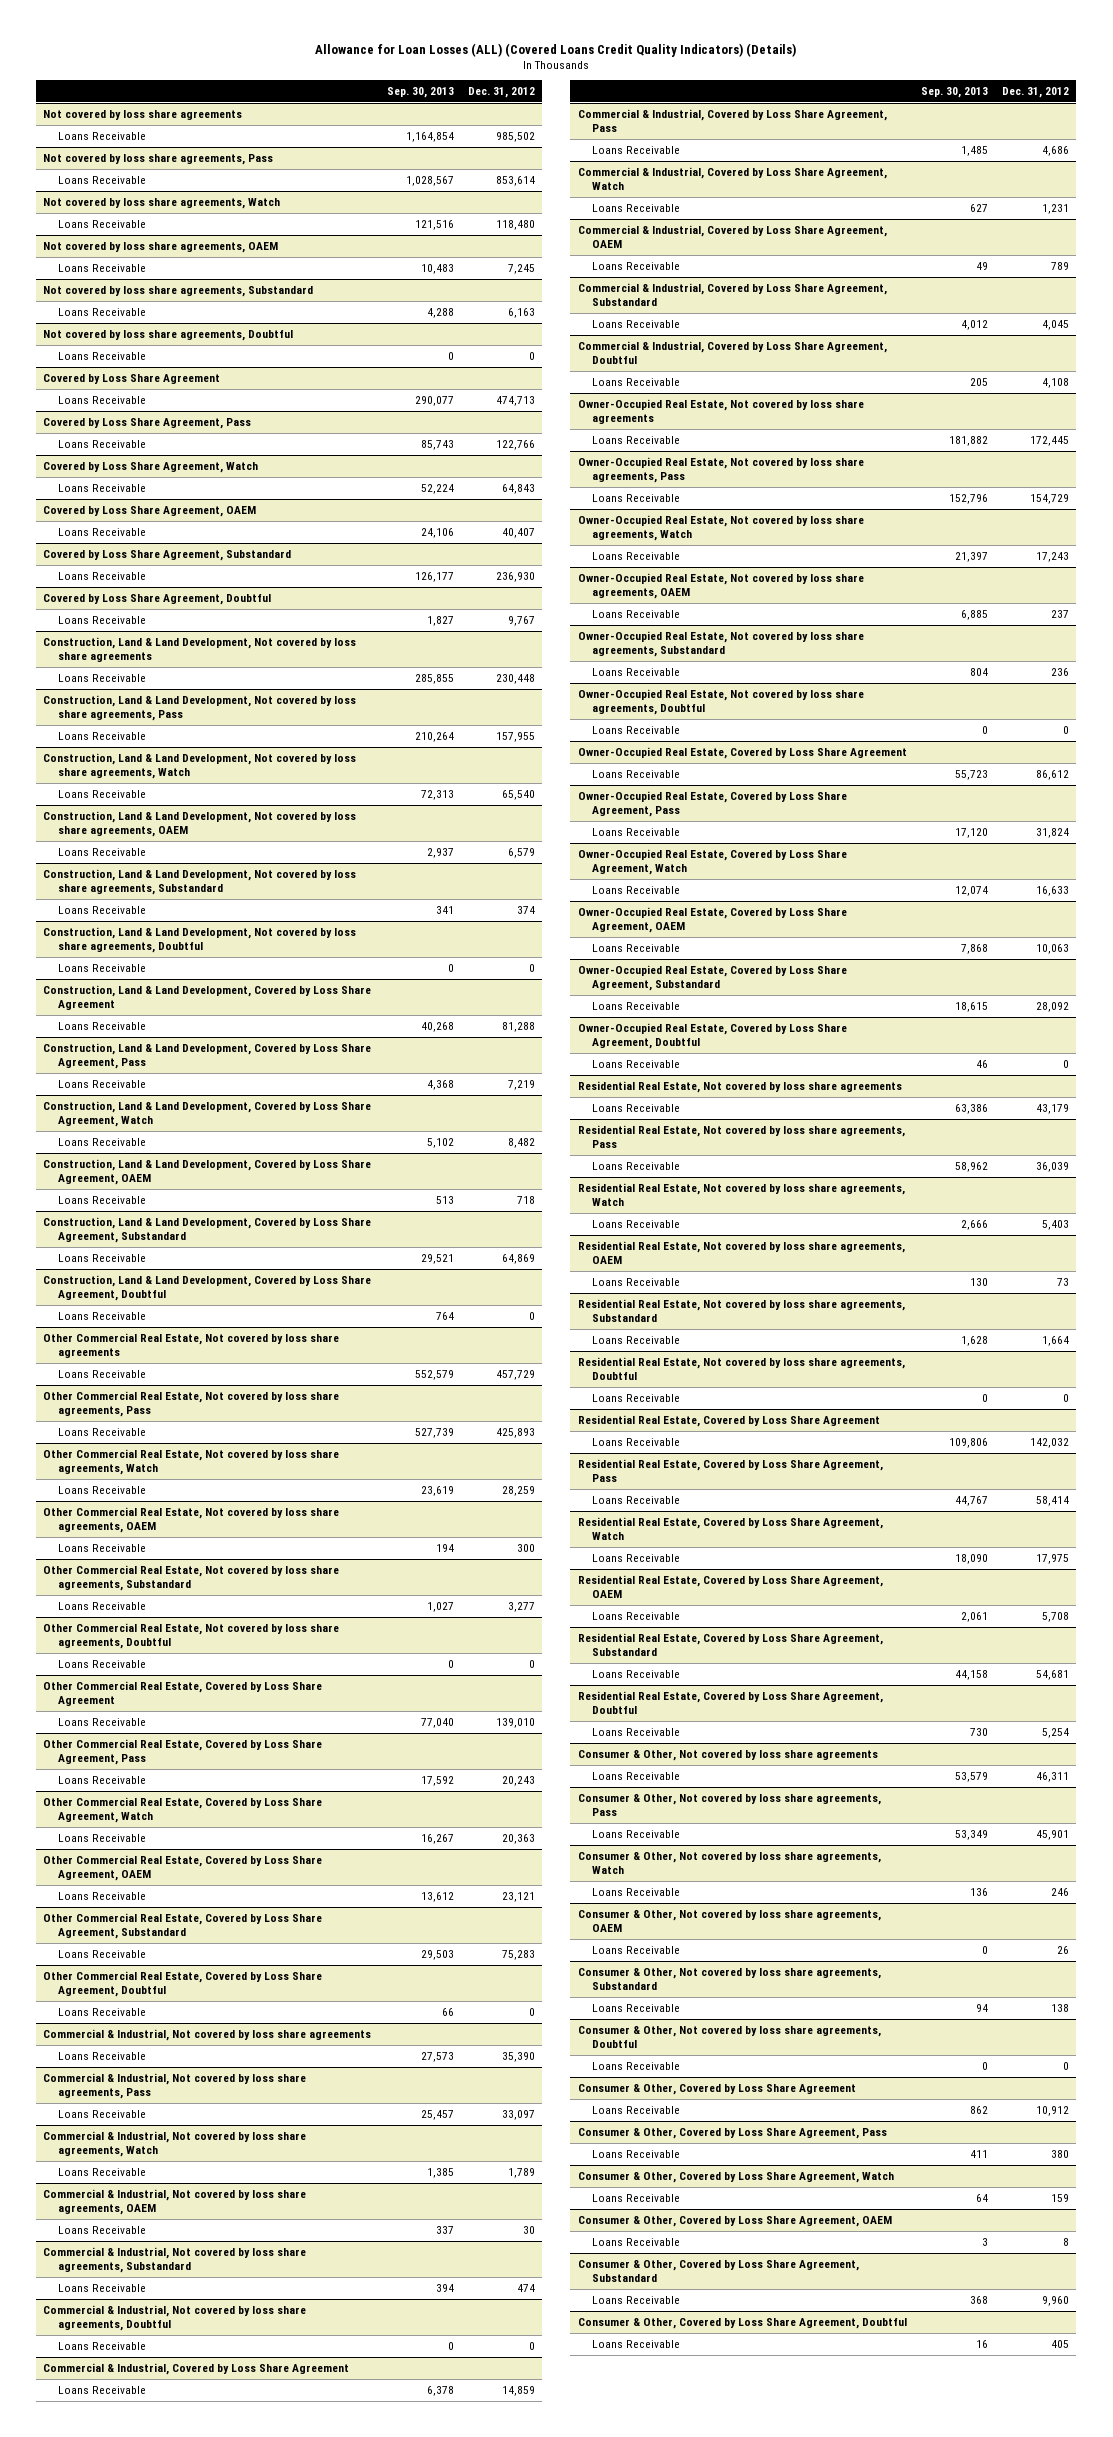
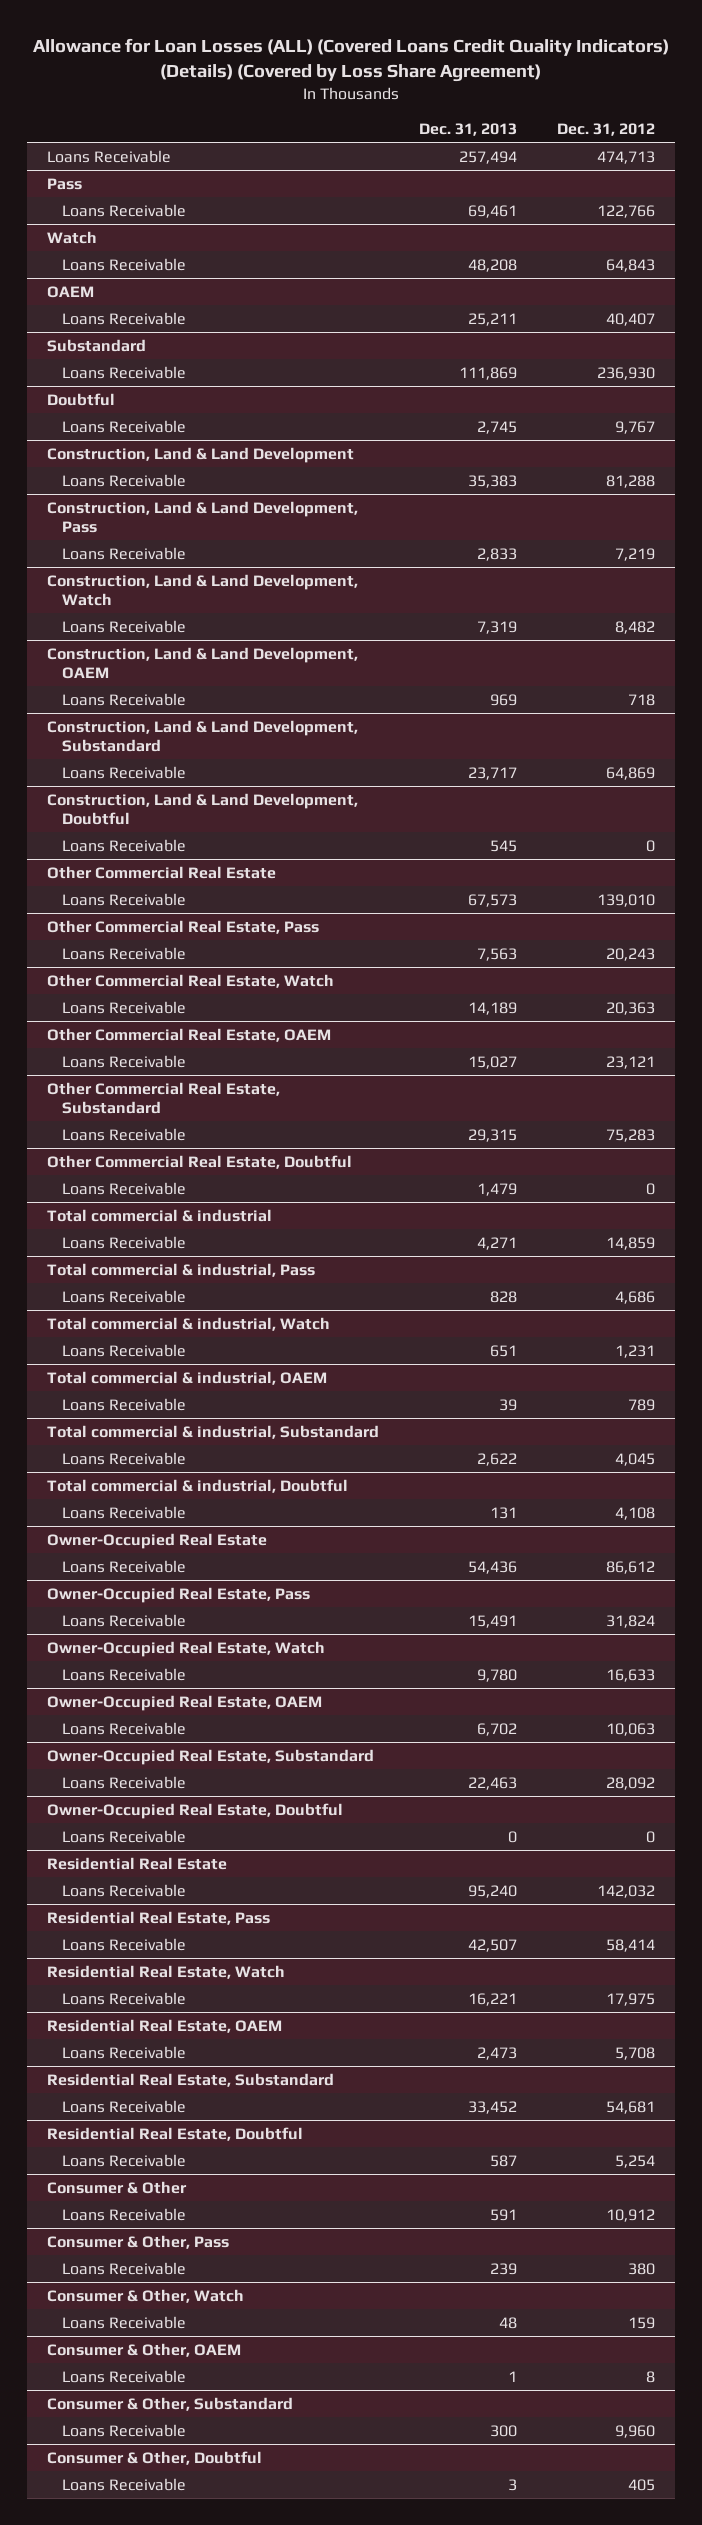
- Allowance for Loan Losses (ALL) (Covered Loans Credit Quality Indicators) (Details)
+ Allowance for Loan Losses (ALL) (Covered Loans Credit Quality Indicators) (Details) (Covered by Loss Share Agreement)
- | Sep. 30, 2013 | Dec. 31, 2012
+ | Dec. 31, 2013 | Dec. 31, 2012
- Not covered by loss share agreements
- Loans Receivable | 1,164,854 | 985,502
- Not covered by loss share agreements, Pass
- Loans Receivable | 1,028,567 | 853,614
- Not covered by loss share agreements, Watch
- Loans Receivable | 121,516 | 118,480
- Not covered by loss share agreements, OAEM
- Loans Receivable | 10,483 | 7,245
- Not covered by loss share agreements, Substandard
- Loans Receivable | 4,288 | 6,163
- Not covered by loss share agreements, Doubtful
- Loans Receivable | 0 | 0
- Covered by Loss Share Agreement
- Covered by Loss Share Agreement, Pass
+ Pass
- Covered by Loss Share Agreement, Watch
+ Watch
- Covered by Loss Share Agreement, OAEM
+ OAEM
- Covered by Loss Share Agreement, Substandard
+ Substandard
- Covered by Loss Share Agreement, Doubtful
+ Doubtful
- Construction, Land & Land Development, Not covered by loss share agreements
- Loans Receivable | 285,855 | 230,448
- Construction, Land & Land Development, Not covered by loss share agreements, Pass
- Loans Receivable | 210,264 | 157,955
- Construction, Land & Land Development, Not covered by loss share agreements, Watch
- Loans Receivable | 72,313 | 65,540
- Construction, Land & Land Development, Not covered by loss share agreements, OAEM
- Loans Receivable | 2,937 | 6,579
- Construction, Land & Land Development, Not covered by loss share agreements, Substandard
- Loans Receivable | 341 | 374
- Construction, Land & Land Development, Not covered by loss share agreements, Doubtful
- Loans Receivable | 0 | 0
- Construction, Land & Land Development, Covered by Loss Share Agreement
+ Construction, Land & Land Development
- Construction, Land & Land Development, Covered by Loss Share Agreement, Pass
+ Construction, Land & Land Development, Pass
- Construction, Land & Land Development, Covered by Loss Share Agreement, Watch
+ Construction, Land & Land Development, Watch
- Construction, Land & Land Development, Covered by Loss Share Agreement, OAEM
+ Construction, Land & Land Development, OAEM
- Construction, Land & Land Development, Covered by Loss Share Agreement, Substandard
+ Construction, Land & Land Development, Substandard
- Construction, Land & Land Development, Covered by Loss Share Agreement, Doubtful
- Loans Receivable | 764 | 0
- Other Commercial Real Estate, Not covered by loss share agreements
- Loans Receivable | 552,579 | 457,729
- Other Commercial Real Estate, Not covered by loss share agreements, Pass
- Loans Receivable | 527,739 | 425,893
- Other Commercial Real Estate, Not covered by loss share agreements, Watch
- Loans Receivable | 23,619 | 28,259
- Other Commercial Real Estate, Not covered by loss share agreements, OAEM
- Loans Receivable | 194 | 300
- Other Commercial Real Estate, Not covered by loss share agreements, Substandard
- Loans Receivable | 1,027 | 3,277
- Other Commercial Real Estate, Not covered by loss share agreements, Doubtful
+ Construction, Land & Land Development, Doubtful
- Other Commercial Real Estate, Covered by Loss Share Agreement
+ Other Commercial Real Estate
- Other Commercial Real Estate, Covered by Loss Share Agreement, Pass
+ Other Commercial Real Estate, Pass
- Other Commercial Real Estate, Covered by Loss Share Agreement, Watch
+ Other Commercial Real Estate, Watch
- Other Commercial Real Estate, Covered by Loss Share Agreement, OAEM
+ Other Commercial Real Estate, OAEM
- Other Commercial Real Estate, Covered by Loss Share Agreement, Substandard
+ Other Commercial Real Estate, Substandard
- Other Commercial Real Estate, Covered by Loss Share Agreement, Doubtful
- Loans Receivable | 66 | 0
- Commercial & Industrial, Not covered by loss share agreements
- Loans Receivable | 27,573 | 35,390
- Commercial & Industrial, Not covered by loss share agreements, Pass
- Loans Receivable | 25,457 | 33,097
- Commercial & Industrial, Not covered by loss share agreements, Watch
- Loans Receivable | 1,385 | 1,789
- Commercial & Industrial, Not covered by loss share agreements, OAEM
- Loans Receivable | 337 | 30
- Commercial & Industrial, Not covered by loss share agreements, Substandard
- Loans Receivable | 394 | 474
- Commercial & Industrial, Not covered by loss share agreements, Doubtful
+ Other Commercial Real Estate, Doubtful
- Commercial & Industrial, Covered by Loss Share Agreement
+ Total commercial & industrial
- Commercial & Industrial, Covered by Loss Share Agreement, Pass
+ Total commercial & industrial, Pass
- Commercial & Industrial, Covered by Loss Share Agreement, Watch
+ Total commercial & industrial, Watch
- Commercial & Industrial, Covered by Loss Share Agreement, OAEM
+ Total commercial & industrial, OAEM
- Commercial & Industrial, Covered by Loss Share Agreement, Substandard
+ Total commercial & industrial, Substandard
- Commercial & Industrial, Covered by Loss Share Agreement, Doubtful
+ Total commercial & industrial, Doubtful
- Owner-Occupied Real Estate, Not covered by loss share agreements
- Loans Receivable | 181,882 | 172,445
- Owner-Occupied Real Estate, Not covered by loss share agreements, Pass
- Loans Receivable | 152,796 | 154,729
- Owner-Occupied Real Estate, Not covered by loss share agreements, Watch
- Loans Receivable | 21,397 | 17,243
- Owner-Occupied Real Estate, Not covered by loss share agreements, OAEM
- Loans Receivable | 6,885 | 237
- Owner-Occupied Real Estate, Not covered by loss share agreements, Substandard
- Loans Receivable | 804 | 236
- Owner-Occupied Real Estate, Not covered by loss share agreements, Doubtful
- Loans Receivable | 0 | 0
- Owner-Occupied Real Estate, Covered by Loss Share Agreement
+ Owner-Occupied Real Estate
- Owner-Occupied Real Estate, Covered by Loss Share Agreement, Pass
+ Owner-Occupied Real Estate, Pass
- Owner-Occupied Real Estate, Covered by Loss Share Agreement, Watch
+ Owner-Occupied Real Estate, Watch
- Owner-Occupied Real Estate, Covered by Loss Share Agreement, OAEM
+ Owner-Occupied Real Estate, OAEM
- Owner-Occupied Real Estate, Covered by Loss Share Agreement, Substandard
+ Owner-Occupied Real Estate, Substandard
- Owner-Occupied Real Estate, Covered by Loss Share Agreement, Doubtful
- Loans Receivable | 46 | 0
- Residential Real Estate, Not covered by loss share agreements
- Loans Receivable | 63,386 | 43,179
- Residential Real Estate, Not covered by loss share agreements, Pass
- Loans Receivable | 58,962 | 36,039
- Residential Real Estate, Not covered by loss share agreements, Watch
- Loans Receivable | 2,666 | 5,403
- Residential Real Estate, Not covered by loss share agreements, OAEM
- Loans Receivable | 130 | 73
- Residential Real Estate, Not covered by loss share agreements, Substandard
- Loans Receivable | 1,628 | 1,664
- Residential Real Estate, Not covered by loss share agreements, Doubtful
+ Owner-Occupied Real Estate, Doubtful
- Residential Real Estate, Covered by Loss Share Agreement
+ Residential Real Estate
- Residential Real Estate, Covered by Loss Share Agreement, Pass
+ Residential Real Estate, Pass
- Residential Real Estate, Covered by Loss Share Agreement, Watch
+ Residential Real Estate, Watch
- Residential Real Estate, Covered by Loss Share Agreement, OAEM
+ Residential Real Estate, OAEM
- Residential Real Estate, Covered by Loss Share Agreement, Substandard
+ Residential Real Estate, Substandard
- Residential Real Estate, Covered by Loss Share Agreement, Doubtful
+ Residential Real Estate, Doubtful
- Consumer & Other, Not covered by loss share agreements
- Loans Receivable | 53,579 | 46,311
- Consumer & Other, Not covered by loss share agreements, Pass
- Loans Receivable | 53,349 | 45,901
- Consumer & Other, Not covered by loss share agreements, Watch
- Loans Receivable | 136 | 246
- Consumer & Other, Not covered by loss share agreements, OAEM
- Loans Receivable | 0 | 26
- Consumer & Other, Not covered by loss share agreements, Substandard
- Loans Receivable | 94 | 138
- Consumer & Other, Not covered by loss share agreements, Doubtful
- Loans Receivable | 0 | 0
- Consumer & Other, Covered by Loss Share Agreement
+ Consumer & Other
- Consumer & Other, Covered by Loss Share Agreement, Pass
+ Consumer & Other, Pass
- Consumer & Other, Covered by Loss Share Agreement, Watch
+ Consumer & Other, Watch
- Consumer & Other, Covered by Loss Share Agreement, OAEM
+ Consumer & Other, OAEM
- Consumer & Other, Covered by Loss Share Agreement, Substandard
+ Consumer & Other, Substandard
- Consumer & Other, Covered by Loss Share Agreement, Doubtful
+ Consumer & Other, Doubtful

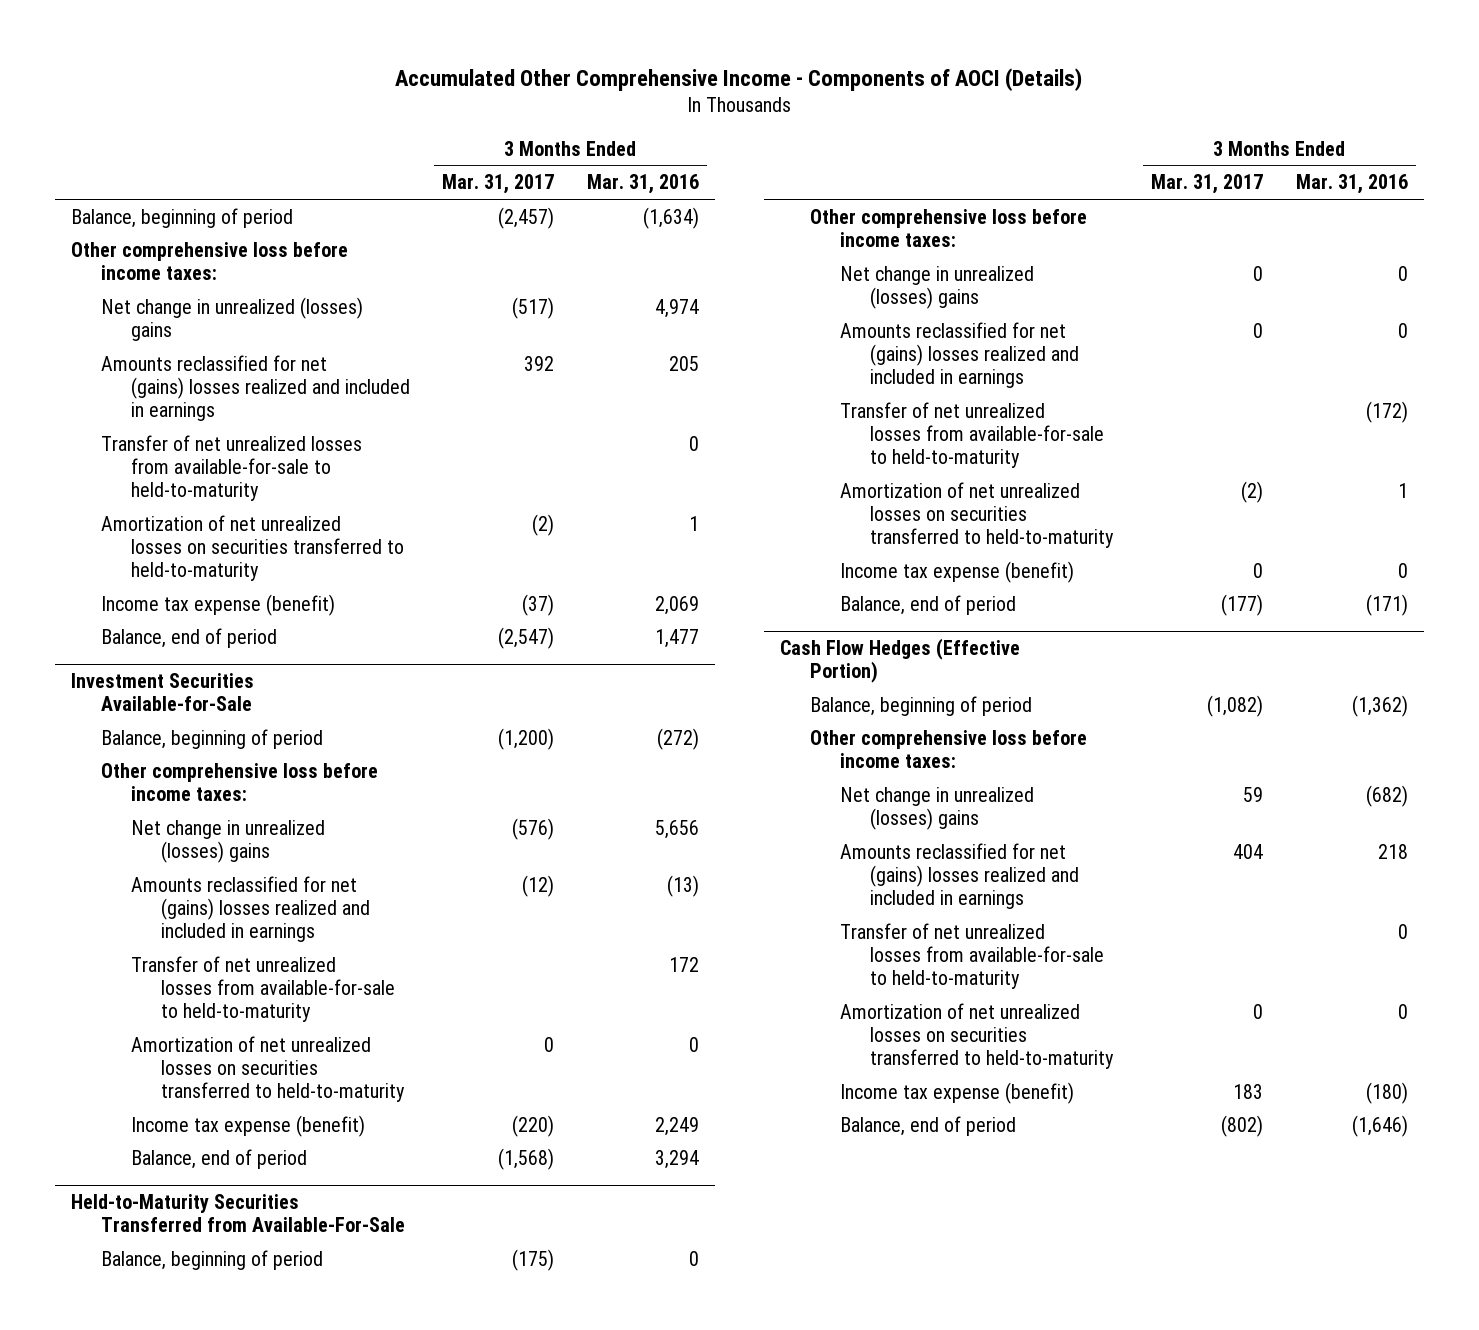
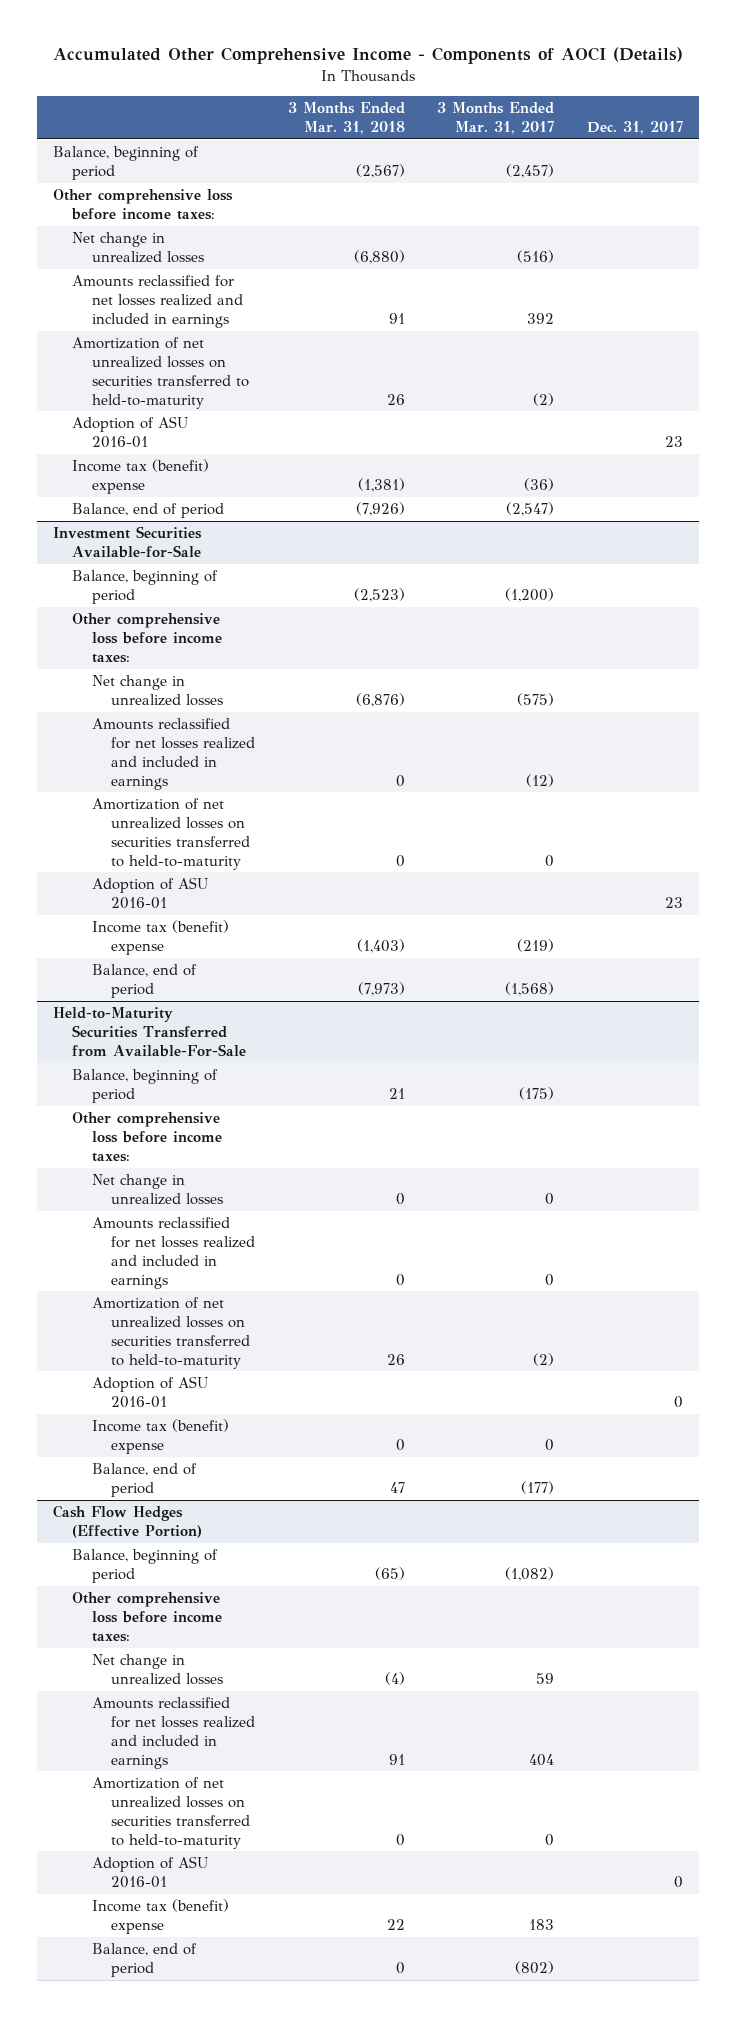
- | 3 Months Ended Mar. 31, 2017 | 3 Months Ended Mar. 31, 2016
+ | 3 Months Ended Mar. 31, 2018 | 3 Months Ended Mar. 31, 2017 | Dec. 31, 2017
- Net change in unrealized (losses) gains | (517) | 4,974
- Amounts reclassified for net (gains) losses realized and included in earnings | 392 | 205
- Transfer of net unrealized losses from available-for-sale to held-to-maturity | | 0
+ Net change in unrealized losses | (6,880) | (516) |
+ Amounts reclassified for net losses realized and included in earnings | 91 | 392 |
- Income tax expense (benefit) | (37) | 2,069
+ Adoption of ASU 2016-01 | | | 23
+ Income tax (benefit) expense | (1,381) | (36) |
@ Investment Securities Available-for-Sale
- Net change in unrealized (losses) gains | (576) | 5,656
- Amounts reclassified for net (gains) losses realized and included in earnings | (12) | (13)
- Transfer of net unrealized losses from available-for-sale to held-to-maturity | | 172
+ Net change in unrealized losses | (6,876) | (575) |
+ Amounts reclassified for net losses realized and included in earnings | 0 | (12) |
- Income tax expense (benefit) | (220) | 2,249
+ Adoption of ASU 2016-01 | | | 23
+ Income tax (benefit) expense | (1,403) | (219) |
@ Held-to-Maturity Securities Transferred from Available-For-Sale
- Net change in unrealized (losses) gains | 0 | 0
- Amounts reclassified for net (gains) losses realized and included in earnings | 0 | 0
- Transfer of net unrealized losses from available-for-sale to held-to-maturity | | (172)
+ Net change in unrealized losses | 0 | 0 |
+ Amounts reclassified for net losses realized and included in earnings | 0 | 0 |
- Income tax expense (benefit) | 0 | 0
+ Adoption of ASU 2016-01 | | | 0
+ Income tax (benefit) expense | 0 | 0 |
@ Cash Flow Hedges (Effective Portion)
- Net change in unrealized (losses) gains | 59 | (682)
- Amounts reclassified for net (gains) losses realized and included in earnings | 404 | 218
- Transfer of net unrealized losses from available-for-sale to held-to-maturity | | 0
+ Net change in unrealized losses | (4) | 59 |
+ Amounts reclassified for net losses realized and included in earnings | 91 | 404 |
- Income tax expense (benefit) | 183 | (180)
+ Adoption of ASU 2016-01 | | | 0
+ Income tax (benefit) expense | 22 | 183 |

